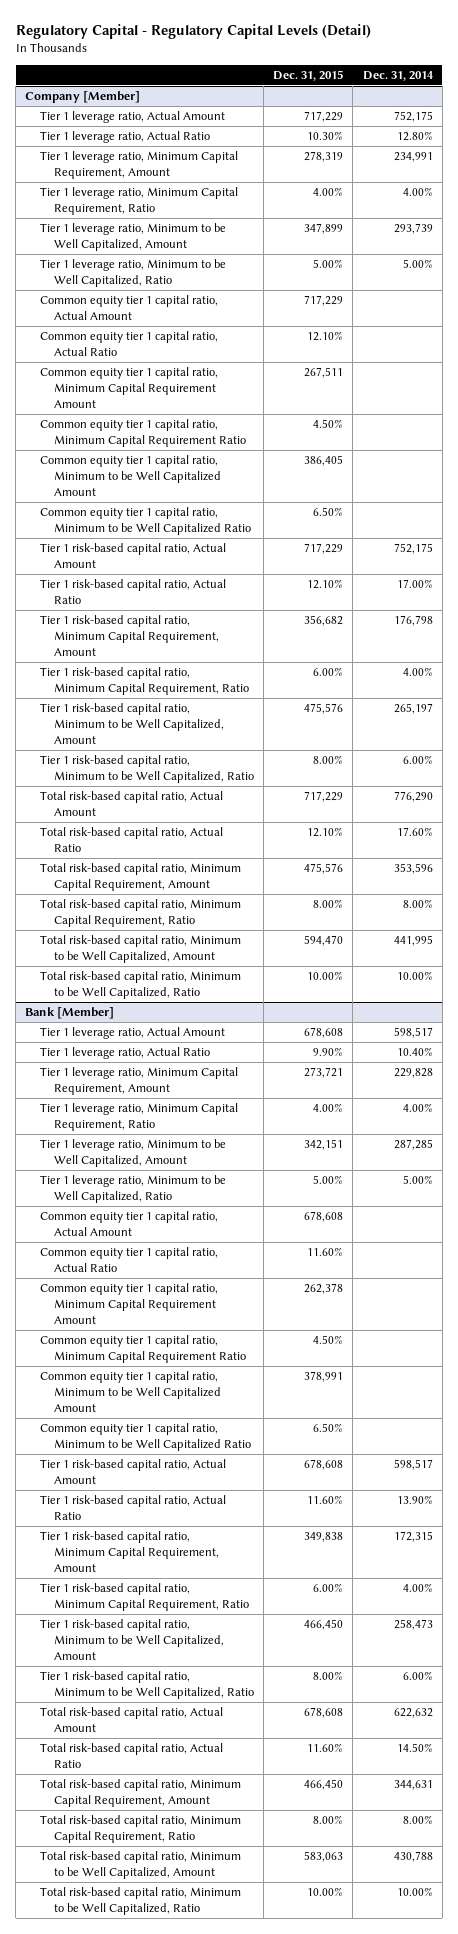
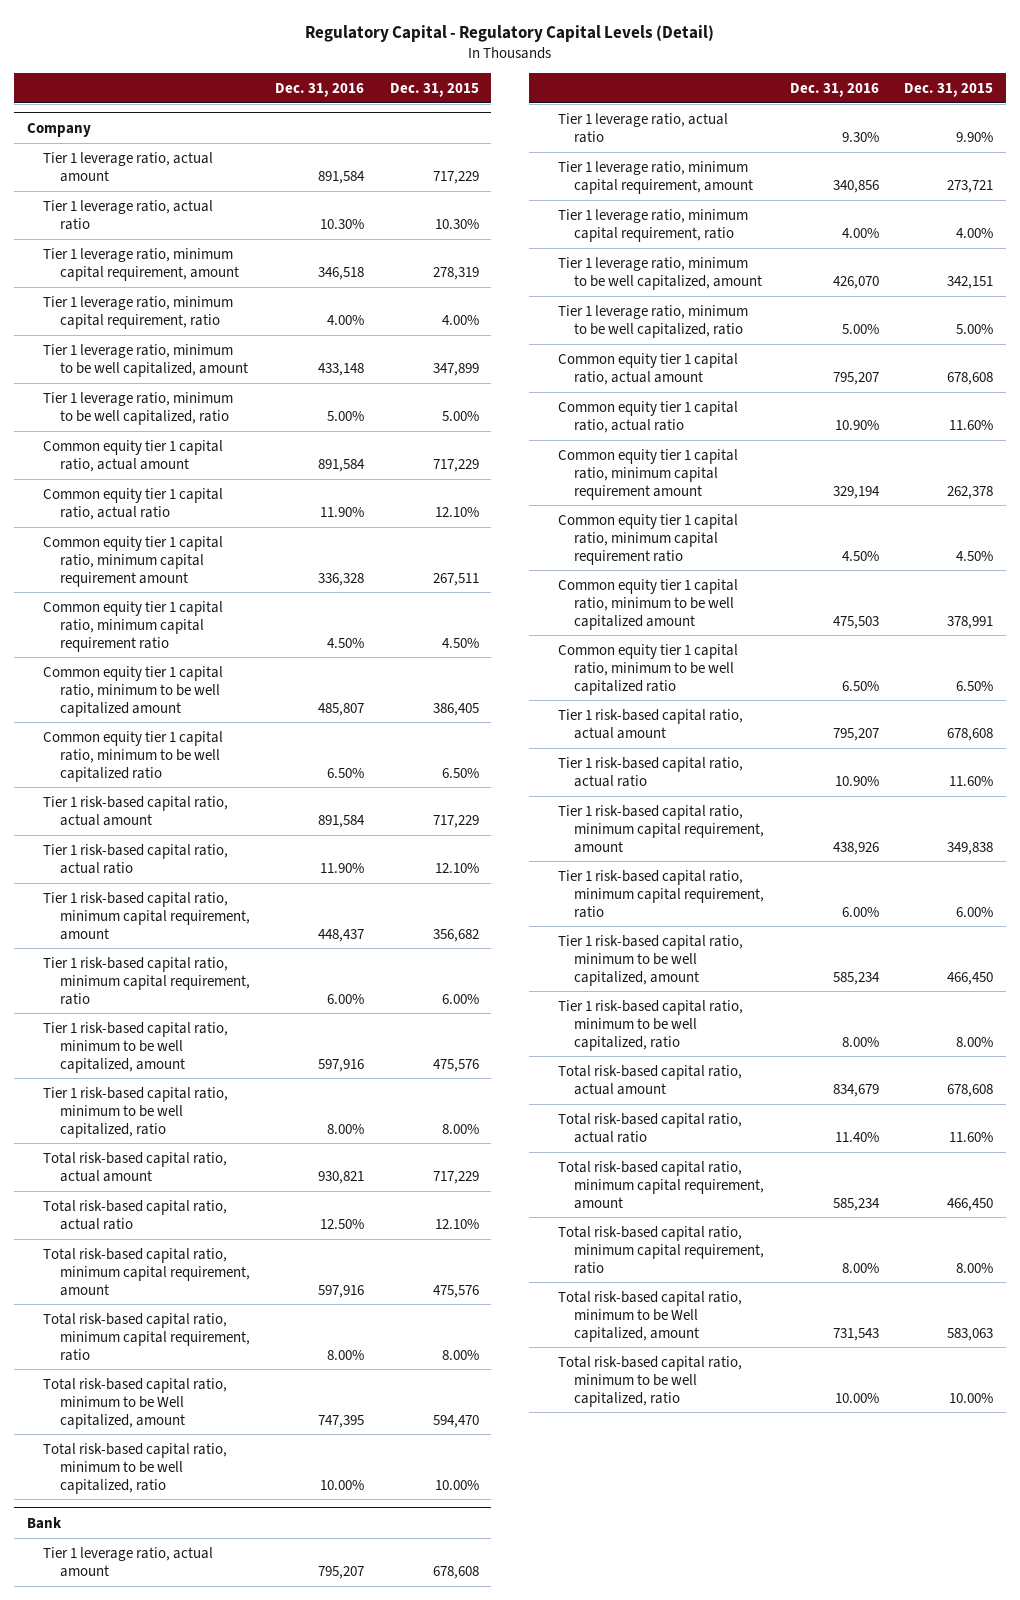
- | Dec. 31, 2015 | Dec. 31, 2014
+ | Dec. 31, 2016 | Dec. 31, 2015
- Company [Member]
- Tier 1 leverage ratio, Actual Amount | 717,229 | 752,175
- Tier 1 leverage ratio, Actual Ratio | 10.30% | 12.80%
- Tier 1 leverage ratio, Minimum Capital Requirement, Amount | 278,319 | 234,991
- Tier 1 leverage ratio, Minimum Capital Requirement, Ratio | 4.00% | 4.00%
- Tier 1 leverage ratio, Minimum to be Well Capitalized, Amount | 347,899 | 293,739
- Tier 1 leverage ratio, Minimum to be Well Capitalized, Ratio | 5.00% | 5.00%
- Common equity tier 1 capital ratio, Actual Amount | 717,229 |
- Common equity tier 1 capital ratio, Actual Ratio | 12.10% |
- Common equity tier 1 capital ratio, Minimum Capital Requirement Amount | 267,511 |
- Common equity tier 1 capital ratio, Minimum Capital Requirement Ratio | 4.50% |
- Common equity tier 1 capital ratio, Minimum to be Well Capitalized Amount | 386,405 |
- Common equity tier 1 capital ratio, Minimum to be Well Capitalized Ratio | 6.50% |
- Tier 1 risk-based capital ratio, Actual Amount | 717,229 | 752,175
- Tier 1 risk-based capital ratio, Actual Ratio | 12.10% | 17.00%
- Tier 1 risk-based capital ratio, Minimum Capital Requirement, Amount | 356,682 | 176,798
- Tier 1 risk-based capital ratio, Minimum Capital Requirement, Ratio | 6.00% | 4.00%
- Tier 1 risk-based capital ratio, Minimum to be Well Capitalized, Amount | 475,576 | 265,197
- Tier 1 risk-based capital ratio, Minimum to be Well Capitalized, Ratio | 8.00% | 6.00%
- Total risk-based capital ratio, Actual Amount | 717,229 | 776,290
- Total risk-based capital ratio, Actual Ratio | 12.10% | 17.60%
- Total risk-based capital ratio, Minimum Capital Requirement, Amount | 475,576 | 353,596
- Total risk-based capital ratio, Minimum Capital Requirement, Ratio | 8.00% | 8.00%
- Total risk-based capital ratio, Minimum to be Well Capitalized, Amount | 594,470 | 441,995
- Total risk-based capital ratio, Minimum to be Well Capitalized, Ratio | 10.00% | 10.00%
- Bank [Member]
- Tier 1 leverage ratio, Actual Amount | 678,608 | 598,517
- Tier 1 leverage ratio, Actual Ratio | 9.90% | 10.40%
- Tier 1 leverage ratio, Minimum Capital Requirement, Amount | 273,721 | 229,828
- Tier 1 leverage ratio, Minimum Capital Requirement, Ratio | 4.00% | 4.00%
- Tier 1 leverage ratio, Minimum to be Well Capitalized, Amount | 342,151 | 287,285
- Tier 1 leverage ratio, Minimum to be Well Capitalized, Ratio | 5.00% | 5.00%
- Common equity tier 1 capital ratio, Actual Amount | 678,608 |
- Common equity tier 1 capital ratio, Actual Ratio | 11.60% |
- Common equity tier 1 capital ratio, Minimum Capital Requirement Amount | 262,378 |
- Common equity tier 1 capital ratio, Minimum Capital Requirement Ratio | 4.50% |
- Common equity tier 1 capital ratio, Minimum to be Well Capitalized Amount | 378,991 |
- Common equity tier 1 capital ratio, Minimum to be Well Capitalized Ratio | 6.50% |
- Tier 1 risk-based capital ratio, Actual Amount | 678,608 | 598,517
- Tier 1 risk-based capital ratio, Actual Ratio | 11.60% | 13.90%
- Tier 1 risk-based capital ratio, Minimum Capital Requirement, Amount | 349,838 | 172,315
- Tier 1 risk-based capital ratio, Minimum Capital Requirement, Ratio | 6.00% | 4.00%
- Tier 1 risk-based capital ratio, Minimum to be Well Capitalized, Amount | 466,450 | 258,473
- Tier 1 risk-based capital ratio, Minimum to be Well Capitalized, Ratio | 8.00% | 6.00%
- Total risk-based capital ratio, Actual Amount | 678,608 | 622,632
- Total risk-based capital ratio, Actual Ratio | 11.60% | 14.50%
- Total risk-based capital ratio, Minimum Capital Requirement, Amount | 466,450 | 344,631
- Total risk-based capital ratio, Minimum Capital Requirement, Ratio | 8.00% | 8.00%
- Total risk-based capital ratio, Minimum to be Well Capitalized, Amount | 583,063 | 430,788
- Total risk-based capital ratio, Minimum to be Well Capitalized, Ratio | 10.00% | 10.00%
+ Company
+ Tier 1 leverage ratio, actual amount | 891,584 | 717,229
+ Tier 1 leverage ratio, actual ratio | 10.30% | 10.30%
+ Tier 1 leverage ratio, minimum capital requirement, amount | 346,518 | 278,319
+ Tier 1 leverage ratio, minimum capital requirement, ratio | 4.00% | 4.00%
+ Tier 1 leverage ratio, minimum to be well capitalized, amount | 433,148 | 347,899
+ Tier 1 leverage ratio, minimum to be well capitalized, ratio | 5.00% | 5.00%
+ Common equity tier 1 capital ratio, actual amount | 891,584 | 717,229
+ Common equity tier 1 capital ratio, actual ratio | 11.90% | 12.10%
+ Common equity tier 1 capital ratio, minimum capital requirement amount | 336,328 | 267,511
+ Common equity tier 1 capital ratio, minimum capital requirement ratio | 4.50% | 4.50%
+ Common equity tier 1 capital ratio, minimum to be well capitalized amount | 485,807 | 386,405
+ Common equity tier 1 capital ratio, minimum to be well capitalized ratio | 6.50% | 6.50%
+ Tier 1 risk-based capital ratio, actual amount | 891,584 | 717,229
+ Tier 1 risk-based capital ratio, actual ratio | 11.90% | 12.10%
+ Tier 1 risk-based capital ratio, minimum capital requirement, amount | 448,437 | 356,682
+ Tier 1 risk-based capital ratio, minimum capital requirement, ratio | 6.00% | 6.00%
+ Tier 1 risk-based capital ratio, minimum to be well capitalized, amount | 597,916 | 475,576
+ Tier 1 risk-based capital ratio, minimum to be well capitalized, ratio | 8.00% | 8.00%
+ Total risk-based capital ratio, actual amount | 930,821 | 717,229
+ Total risk-based capital ratio, actual ratio | 12.50% | 12.10%
+ Total risk-based capital ratio, minimum capital requirement, amount | 597,916 | 475,576
+ Total risk-based capital ratio, minimum capital requirement, ratio | 8.00% | 8.00%
+ Total risk-based capital ratio, minimum to be Well capitalized, amount | 747,395 | 594,470
+ Total risk-based capital ratio, minimum to be well capitalized, ratio | 10.00% | 10.00%
+ Bank
+ Tier 1 leverage ratio, actual amount | 795,207 | 678,608
+ Tier 1 leverage ratio, actual ratio | 9.30% | 9.90%
+ Tier 1 leverage ratio, minimum capital requirement, amount | 340,856 | 273,721
+ Tier 1 leverage ratio, minimum capital requirement, ratio | 4.00% | 4.00%
+ Tier 1 leverage ratio, minimum to be well capitalized, amount | 426,070 | 342,151
+ Tier 1 leverage ratio, minimum to be well capitalized, ratio | 5.00% | 5.00%
+ Common equity tier 1 capital ratio, actual amount | 795,207 | 678,608
+ Common equity tier 1 capital ratio, actual ratio | 10.90% | 11.60%
+ Common equity tier 1 capital ratio, minimum capital requirement amount | 329,194 | 262,378
+ Common equity tier 1 capital ratio, minimum capital requirement ratio | 4.50% | 4.50%
+ Common equity tier 1 capital ratio, minimum to be well capitalized amount | 475,503 | 378,991
+ Common equity tier 1 capital ratio, minimum to be well capitalized ratio | 6.50% | 6.50%
+ Tier 1 risk-based capital ratio, actual amount | 795,207 | 678,608
+ Tier 1 risk-based capital ratio, actual ratio | 10.90% | 11.60%
+ Tier 1 risk-based capital ratio, minimum capital requirement, amount | 438,926 | 349,838
+ Tier 1 risk-based capital ratio, minimum capital requirement, ratio | 6.00% | 6.00%
+ Tier 1 risk-based capital ratio, minimum to be well capitalized, amount | 585,234 | 466,450
+ Tier 1 risk-based capital ratio, minimum to be well capitalized, ratio | 8.00% | 8.00%
+ Total risk-based capital ratio, actual amount | 834,679 | 678,608
+ Total risk-based capital ratio, actual ratio | 11.40% | 11.60%
+ Total risk-based capital ratio, minimum capital requirement, amount | 585,234 | 466,450
+ Total risk-based capital ratio, minimum capital requirement, ratio | 8.00% | 8.00%
+ Total risk-based capital ratio, minimum to be Well capitalized, amount | 731,543 | 583,063
+ Total risk-based capital ratio, minimum to be well capitalized, ratio | 10.00% | 10.00%

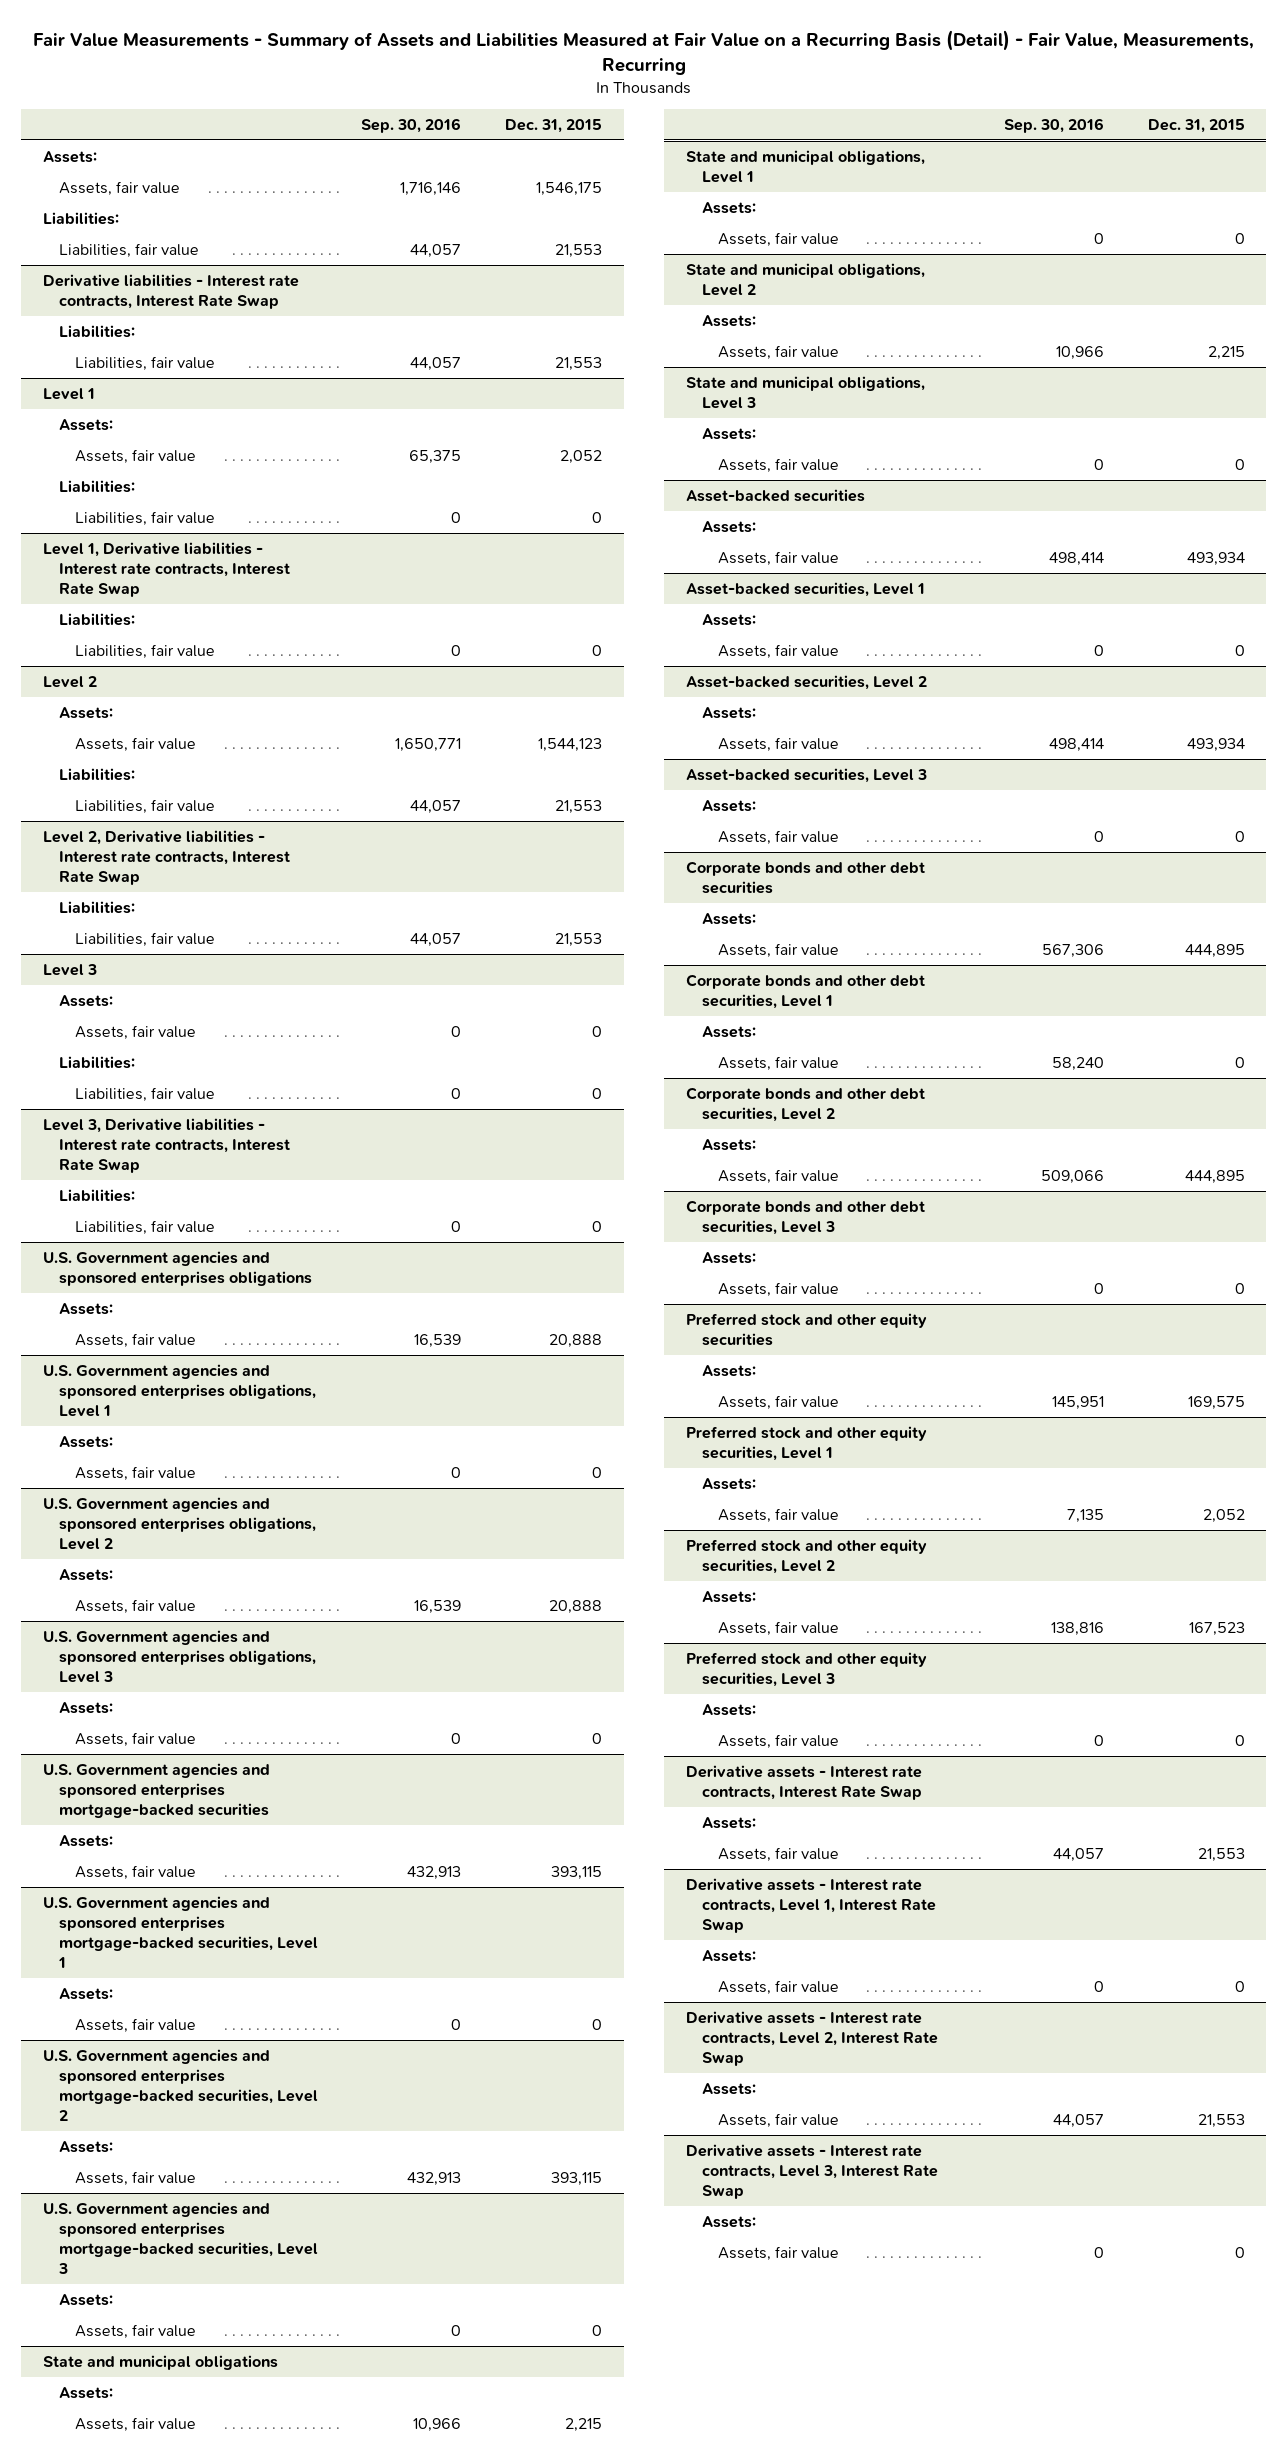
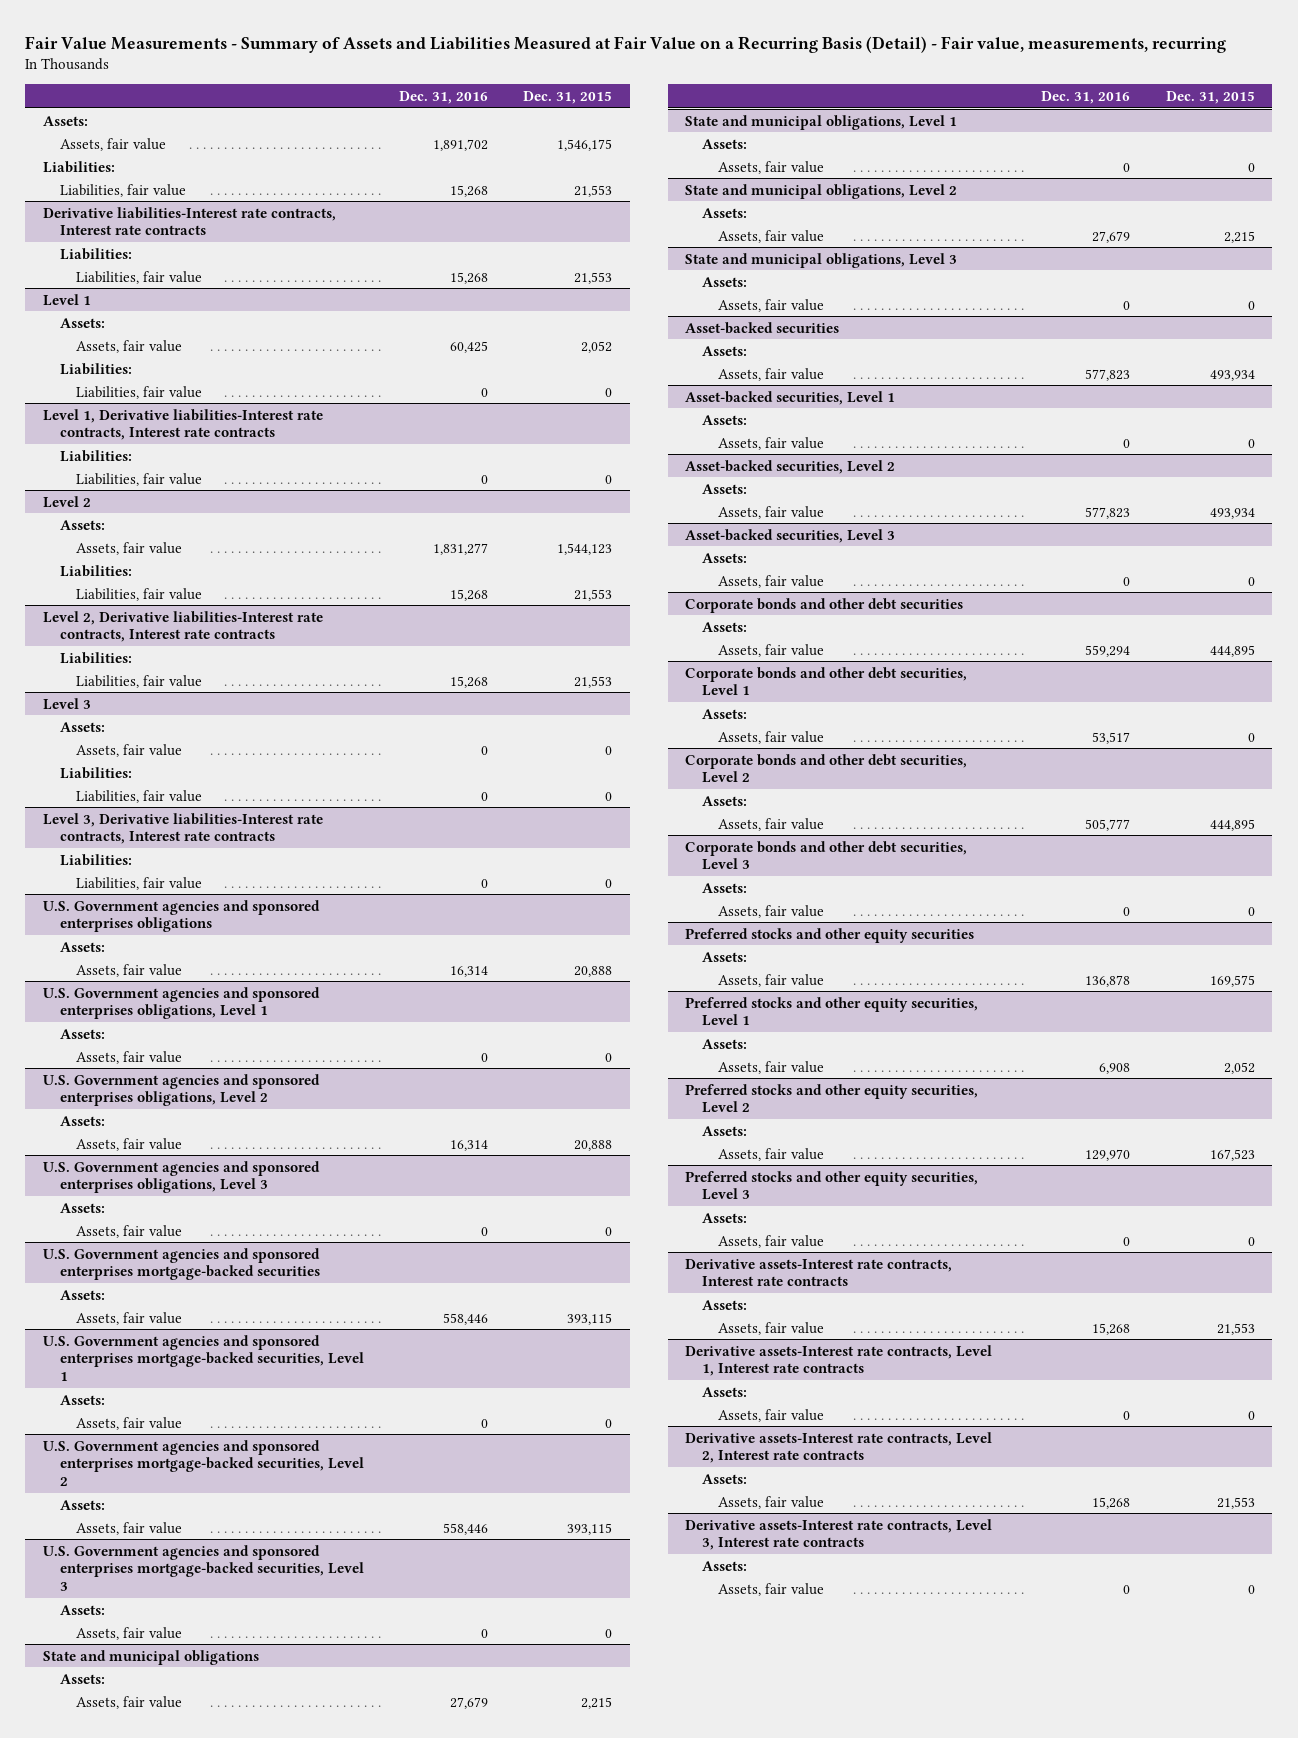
- Fair Value Measurements - Summary of Assets and Liabilities Measured at Fair Value on a Recurring Basis (Detail) - Fair Value, Measurements, Recurring
+ Fair Value Measurements - Summary of Assets and Liabilities Measured at Fair Value on a Recurring Basis (Detail) - Fair value, measurements, recurring
- | Sep. 30, 2016 | Dec. 31, 2015
+ | Dec. 31, 2016 | Dec. 31, 2015
- Derivative liabilities - Interest rate contracts, Interest Rate Swap
+ Derivative liabilities-Interest rate contracts, Interest rate contracts
- Level 1, Derivative liabilities - Interest rate contracts, Interest Rate Swap
+ Level 1, Derivative liabilities-Interest rate contracts, Interest rate contracts
- Level 2, Derivative liabilities - Interest rate contracts, Interest Rate Swap
+ Level 2, Derivative liabilities-Interest rate contracts, Interest rate contracts
- Level 3, Derivative liabilities - Interest rate contracts, Interest Rate Swap
+ Level 3, Derivative liabilities-Interest rate contracts, Interest rate contracts
- Preferred stock and other equity securities
+ Preferred stocks and other equity securities
- Preferred stock and other equity securities, Level 1
+ Preferred stocks and other equity securities, Level 1
- Preferred stock and other equity securities, Level 2
+ Preferred stocks and other equity securities, Level 2
- Preferred stock and other equity securities, Level 3
+ Preferred stocks and other equity securities, Level 3
- Derivative assets - Interest rate contracts, Interest Rate Swap
+ Derivative assets-Interest rate contracts, Interest rate contracts
- Derivative assets - Interest rate contracts, Level 1, Interest Rate Swap
+ Derivative assets-Interest rate contracts, Level 1, Interest rate contracts
- Derivative assets - Interest rate contracts, Level 2, Interest Rate Swap
+ Derivative assets-Interest rate contracts, Level 2, Interest rate contracts
- Derivative assets - Interest rate contracts, Level 3, Interest Rate Swap
+ Derivative assets-Interest rate contracts, Level 3, Interest rate contracts

